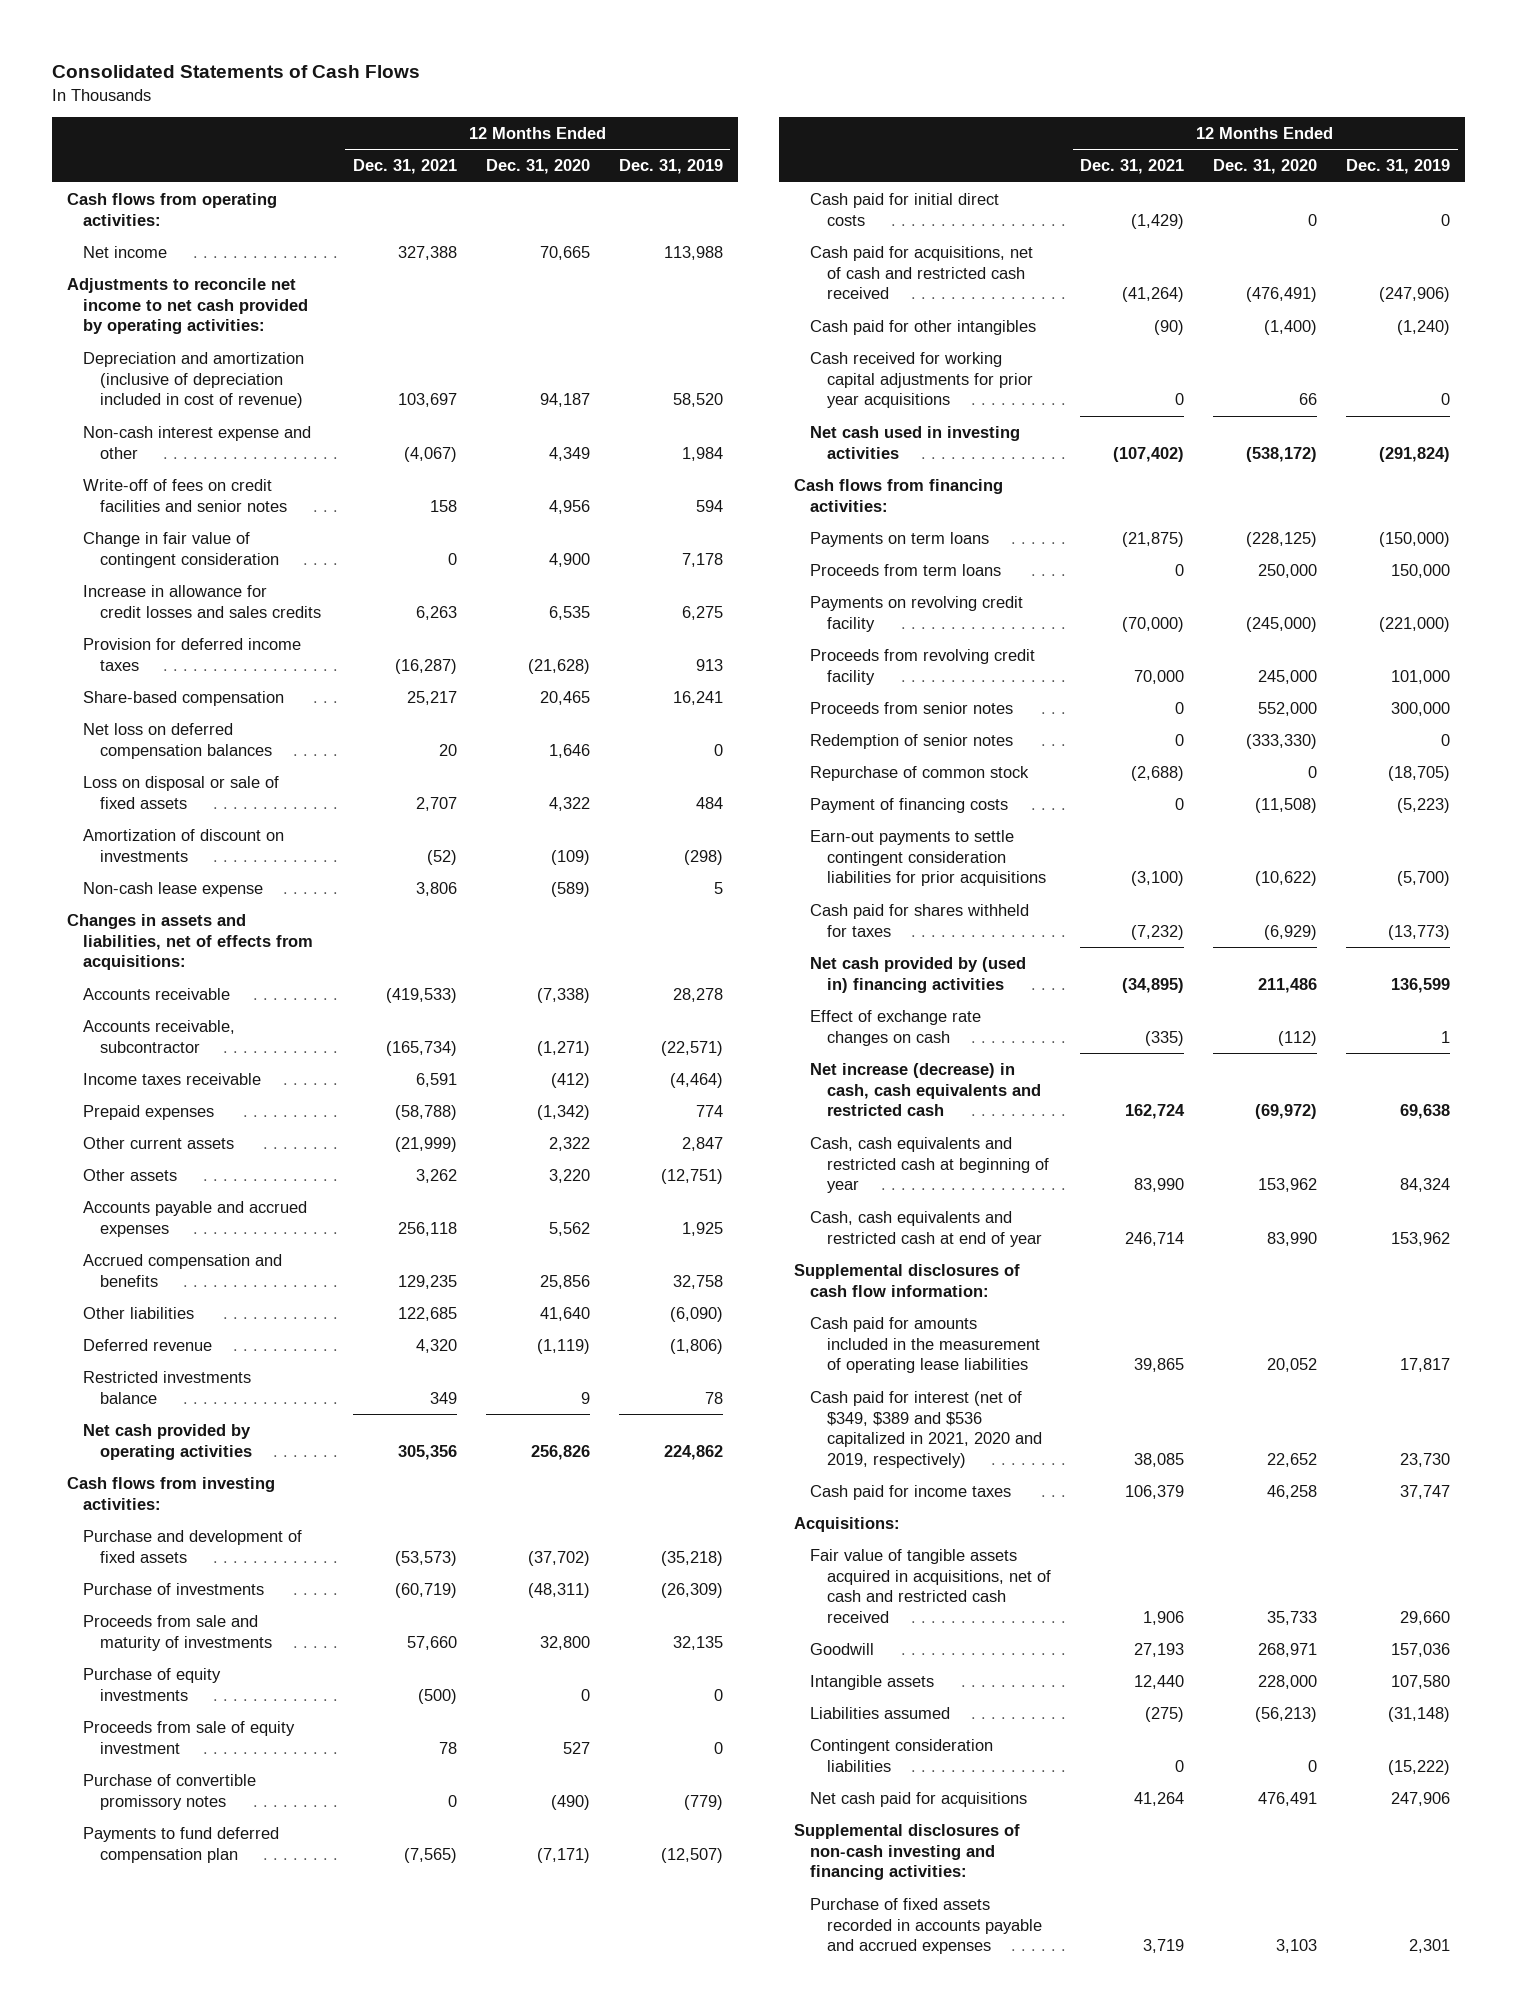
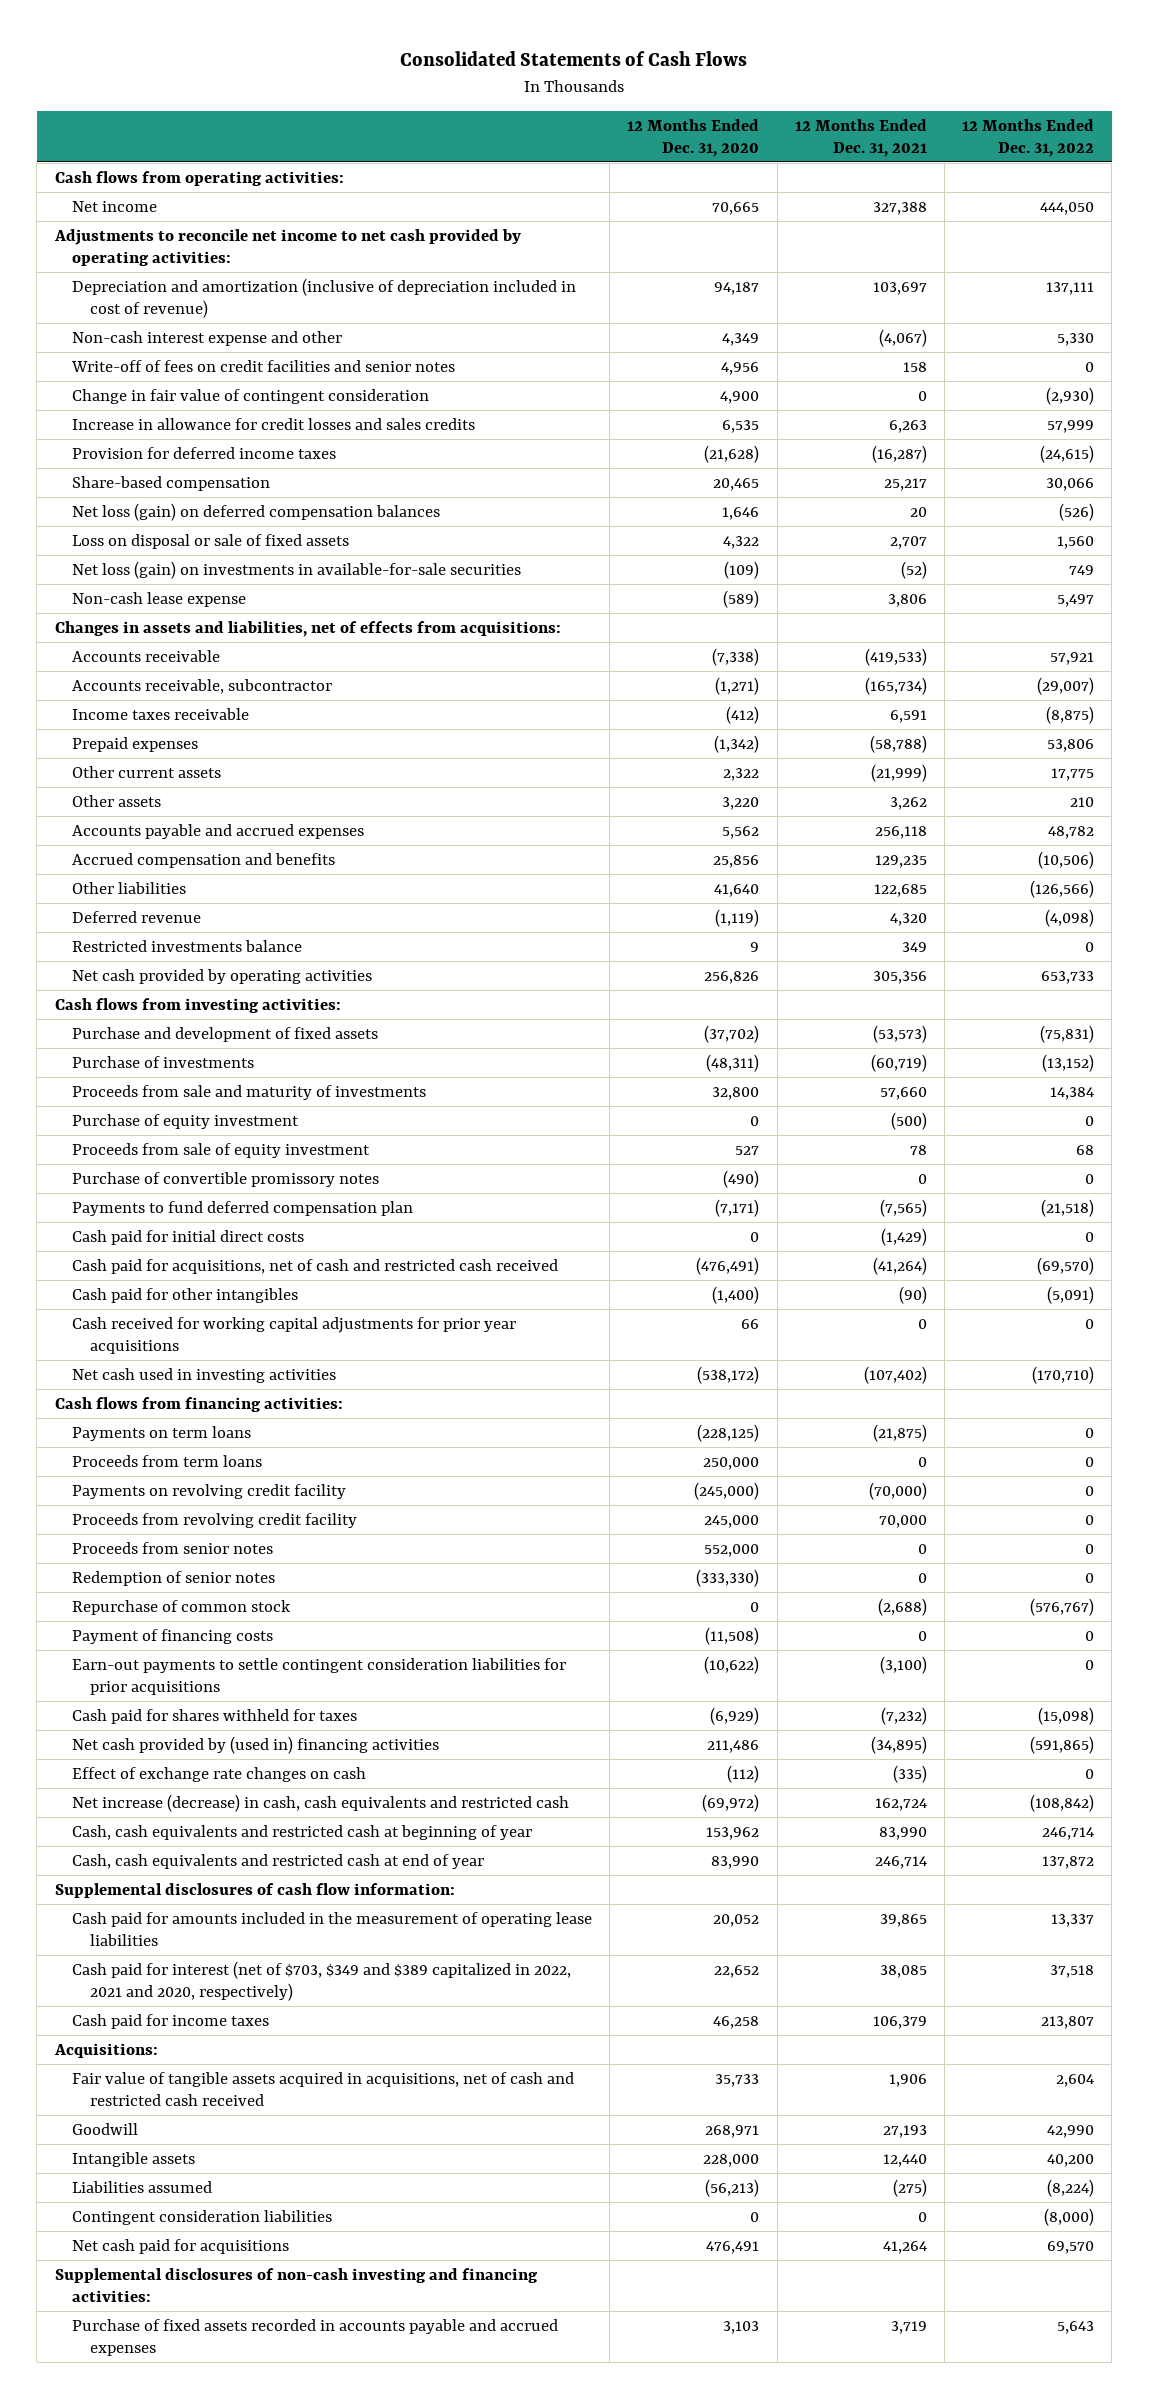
- | 12 Months Ended Dec. 31, 2021 | 12 Months Ended Dec. 31, 2020 | 12 Months Ended Dec. 31, 2019
+ | 12 Months Ended Dec. 31, 2020 | 12 Months Ended Dec. 31, 2021 | 12 Months Ended Dec. 31, 2022
- Net loss on deferred compensation balances | 20 | 1,646 | 0
+ Net loss (gain) on deferred compensation balances | 1,646 | 20 | (526)
- Amortization of discount on investments | (52) | (109) | (298)
+ Net loss (gain) on investments in available-for-sale securities | (109) | (52) | 749
- Purchase of equity investments | (500) | 0 | 0
+ Purchase of equity investment | 0 | (500) | 0
- Cash paid for interest (net of $349, $389 and $536 capitalized in 2021, 2020 and 2019, respectively) | 38,085 | 22,652 | 23,730
+ Cash paid for interest (net of $703, $349 and $389 capitalized in 2022, 2021 and 2020, respectively) | 22,652 | 38,085 | 37,518

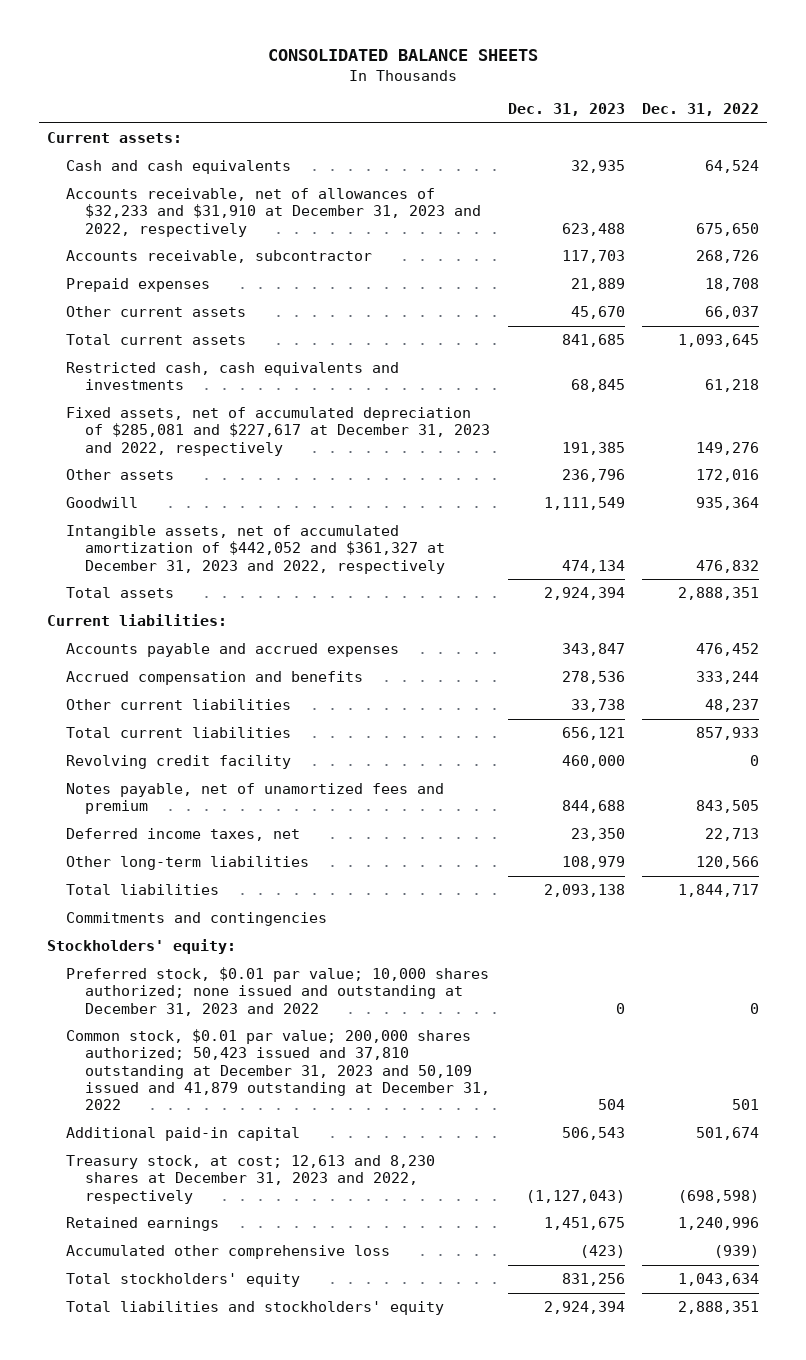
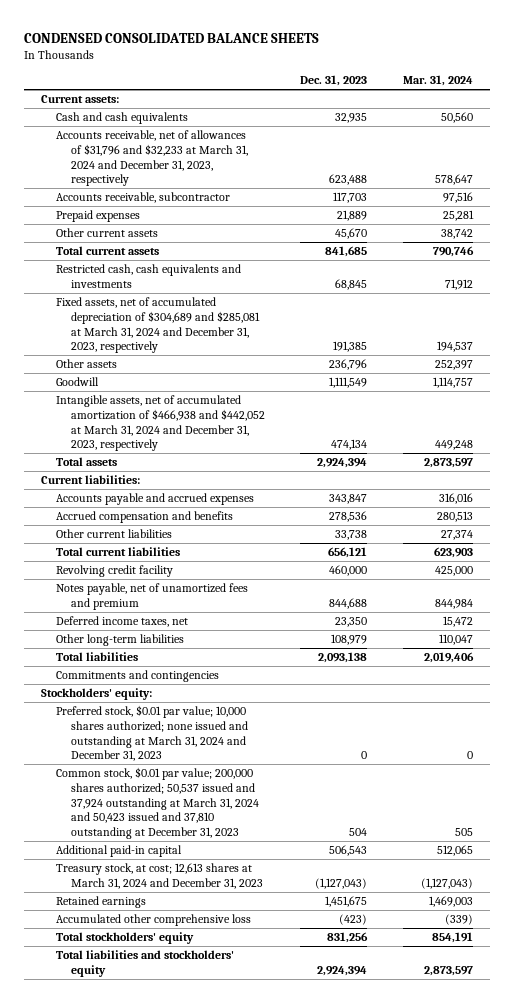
- CONSOLIDATED BALANCE SHEETS
+ CONDENSED CONSOLIDATED BALANCE SHEETS
- | Dec. 31, 2023 | Dec. 31, 2022
+ | Dec. 31, 2023 | Mar. 31, 2024
- Accounts receivable, net of allowances of $32,233 and $31,910 at December 31, 2023 and 2022, respectively | 623,488 | 675,650
+ Accounts receivable, net of allowances of $31,796 and $32,233 at March 31, 2024 and December 31, 2023, respectively | 623,488 | 578,647
- Fixed assets, net of accumulated depreciation of $285,081 and $227,617 at December 31, 2023 and 2022, respectively | 191,385 | 149,276
+ Fixed assets, net of accumulated depreciation of $304,689 and $285,081 at March 31, 2024 and December 31, 2023, respectively | 191,385 | 194,537
- Intangible assets, net of accumulated amortization of $442,052 and $361,327 at December 31, 2023 and 2022, respectively | 474,134 | 476,832
+ Intangible assets, net of accumulated amortization of $466,938 and $442,052 at March 31, 2024 and December 31, 2023, respectively | 474,134 | 449,248
- Preferred stock, $0.01 par value; 10,000 shares authorized; none issued and outstanding at December 31, 2023 and 2022 | 0 | 0
- Common stock, $0.01 par value; 200,000 shares authorized; 50,423 issued and 37,810 outstanding at December 31, 2023 and 50,109 issued and 41,879 outstanding at December 31, 2022 | 504 | 501
+ Preferred stock, $0.01 par value; 10,000 shares authorized; none issued and outstanding at March 31, 2024 and December 31, 2023 | 0 | 0
+ Common stock, $0.01 par value; 200,000 shares authorized; 50,537 issued and 37,924 outstanding at March 31, 2024 and 50,423 issued and 37,810 outstanding at December 31, 2023 | 504 | 505
- Treasury stock, at cost; 12,613 and 8,230 shares at December 31, 2023 and 2022, respectively | (1,127,043) | (698,598)
+ Treasury stock, at cost; 12,613 shares at March 31, 2024 and December 31, 2023 | (1,127,043) | (1,127,043)

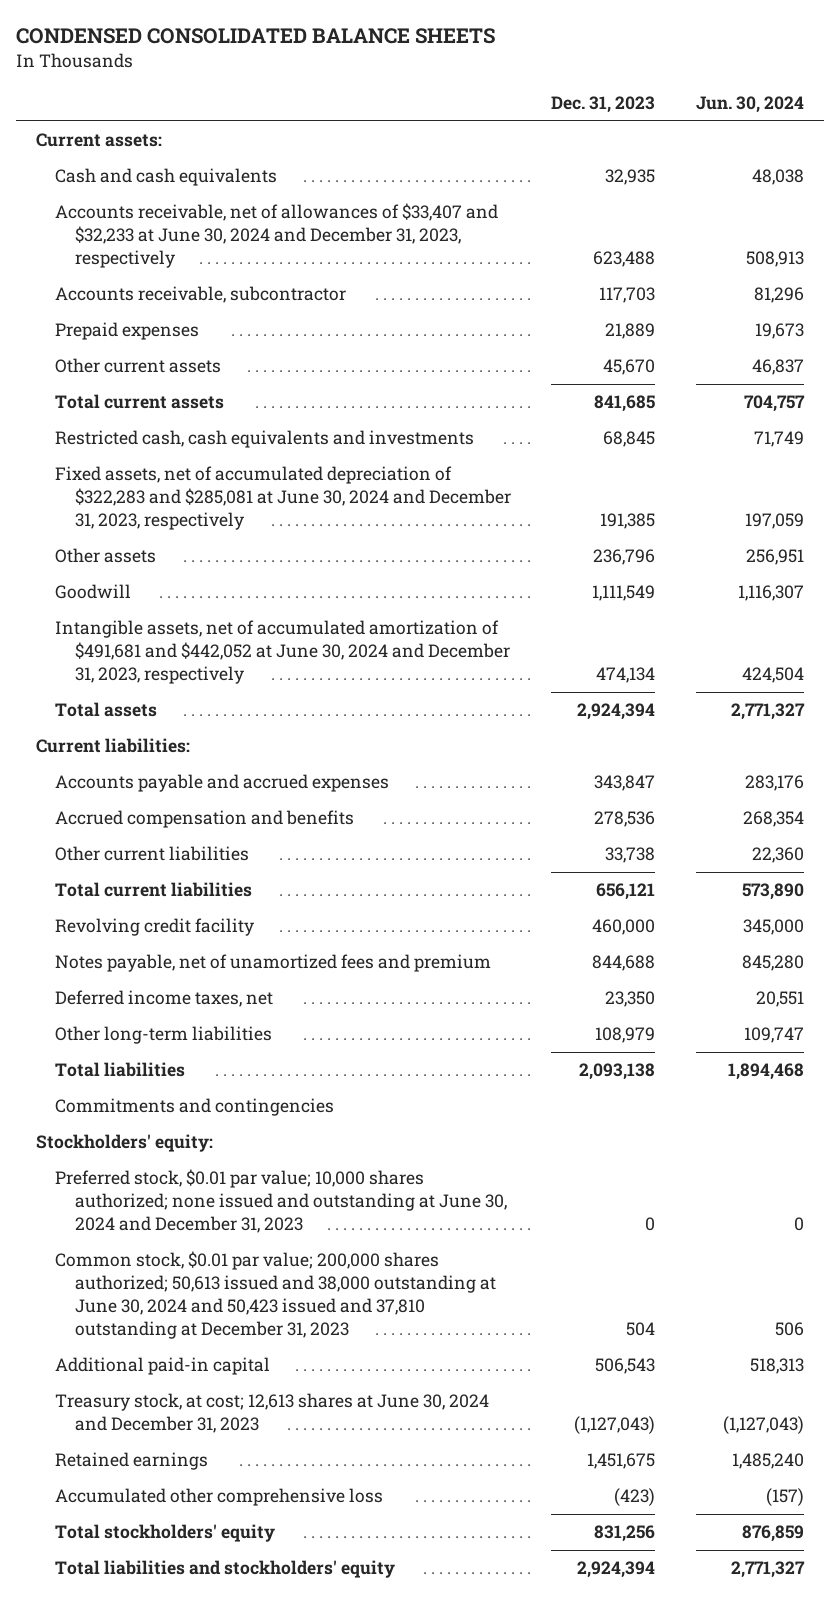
- | Dec. 31, 2023 | Mar. 31, 2024
+ | Dec. 31, 2023 | Jun. 30, 2024
- Accounts receivable, net of allowances of $31,796 and $32,233 at March 31, 2024 and December 31, 2023, respectively | 623,488 | 578,647
+ Accounts receivable, net of allowances of $33,407 and $32,233 at June 30, 2024 and December 31, 2023, respectively | 623,488 | 508,913
- Fixed assets, net of accumulated depreciation of $304,689 and $285,081 at March 31, 2024 and December 31, 2023, respectively | 191,385 | 194,537
+ Fixed assets, net of accumulated depreciation of $322,283 and $285,081 at June 30, 2024 and December 31, 2023, respectively | 191,385 | 197,059
- Intangible assets, net of accumulated amortization of $466,938 and $442,052 at March 31, 2024 and December 31, 2023, respectively | 474,134 | 449,248
+ Intangible assets, net of accumulated amortization of $491,681 and $442,052 at June 30, 2024 and December 31, 2023, respectively | 474,134 | 424,504
- Preferred stock, $0.01 par value; 10,000 shares authorized; none issued and outstanding at March 31, 2024 and December 31, 2023 | 0 | 0
- Common stock, $0.01 par value; 200,000 shares authorized; 50,537 issued and 37,924 outstanding at March 31, 2024 and 50,423 issued and 37,810 outstanding at December 31, 2023 | 504 | 505
+ Preferred stock, $0.01 par value; 10,000 shares authorized; none issued and outstanding at June 30, 2024 and December 31, 2023 | 0 | 0
+ Common stock, $0.01 par value; 200,000 shares authorized; 50,613 issued and 38,000 outstanding at June 30, 2024 and 50,423 issued and 37,810 outstanding at December 31, 2023 | 504 | 506
- Treasury stock, at cost; 12,613 shares at March 31, 2024 and December 31, 2023 | (1,127,043) | (1,127,043)
+ Treasury stock, at cost; 12,613 shares at June 30, 2024 and December 31, 2023 | (1,127,043) | (1,127,043)

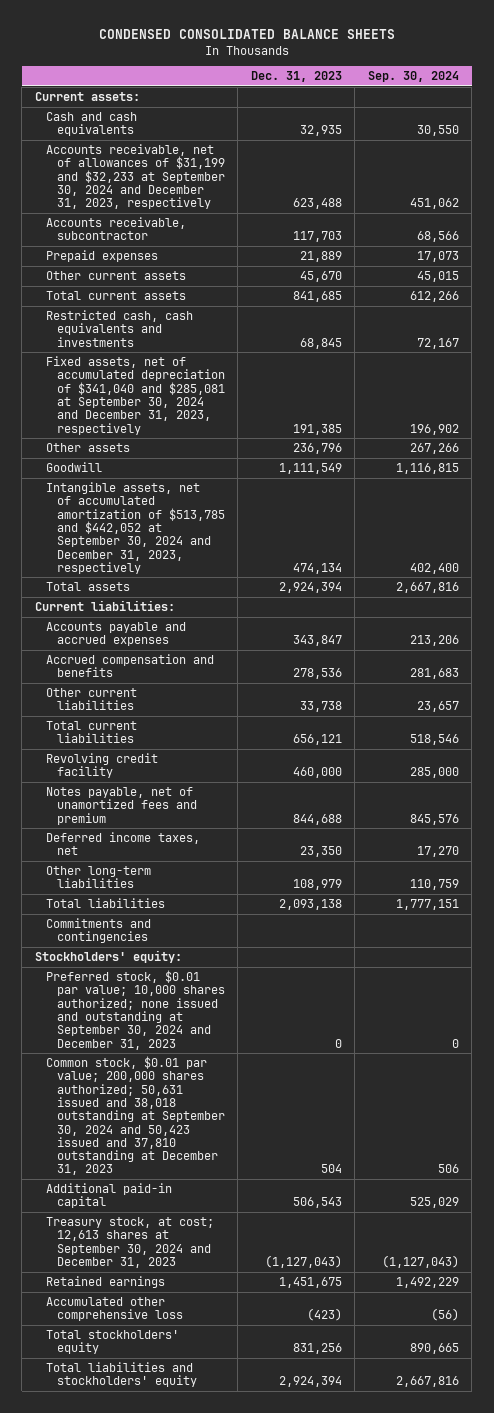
- | Dec. 31, 2023 | Jun. 30, 2024
+ | Dec. 31, 2023 | Sep. 30, 2024
- Accounts receivable, net of allowances of $33,407 and $32,233 at June 30, 2024 and December 31, 2023, respectively | 623,488 | 508,913
+ Accounts receivable, net of allowances of $31,199 and $32,233 at September 30, 2024 and December 31, 2023, respectively | 623,488 | 451,062
- Fixed assets, net of accumulated depreciation of $322,283 and $285,081 at June 30, 2024 and December 31, 2023, respectively | 191,385 | 197,059
+ Fixed assets, net of accumulated depreciation of $341,040 and $285,081 at September 30, 2024 and December 31, 2023, respectively | 191,385 | 196,902
- Intangible assets, net of accumulated amortization of $491,681 and $442,052 at June 30, 2024 and December 31, 2023, respectively | 474,134 | 424,504
+ Intangible assets, net of accumulated amortization of $513,785 and $442,052 at September 30, 2024 and December 31, 2023, respectively | 474,134 | 402,400
- Preferred stock, $0.01 par value; 10,000 shares authorized; none issued and outstanding at June 30, 2024 and December 31, 2023 | 0 | 0
- Common stock, $0.01 par value; 200,000 shares authorized; 50,613 issued and 38,000 outstanding at June 30, 2024 and 50,423 issued and 37,810 outstanding at December 31, 2023 | 504 | 506
+ Preferred stock, $0.01 par value; 10,000 shares authorized; none issued and outstanding at September 30, 2024 and December 31, 2023 | 0 | 0
+ Common stock, $0.01 par value; 200,000 shares authorized; 50,631 issued and 38,018 outstanding at September 30, 2024 and 50,423 issued and 37,810 outstanding at December 31, 2023 | 504 | 506
- Treasury stock, at cost; 12,613 shares at June 30, 2024 and December 31, 2023 | (1,127,043) | (1,127,043)
+ Treasury stock, at cost; 12,613 shares at September 30, 2024 and December 31, 2023 | (1,127,043) | (1,127,043)

